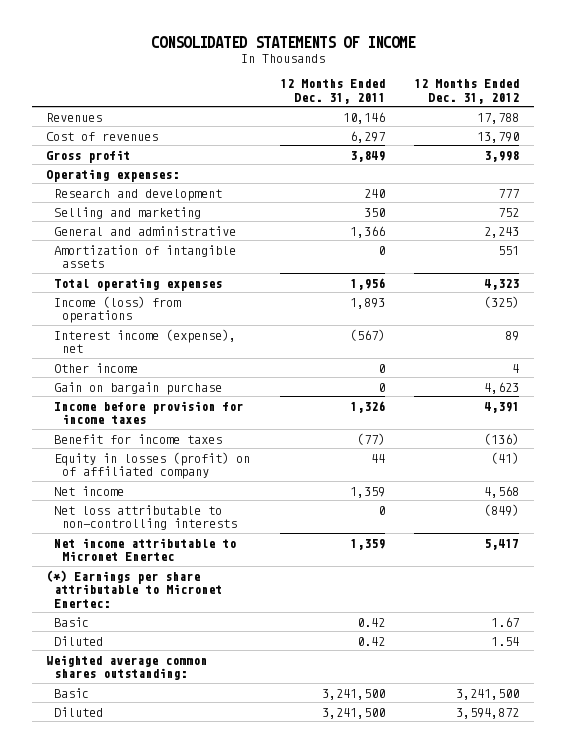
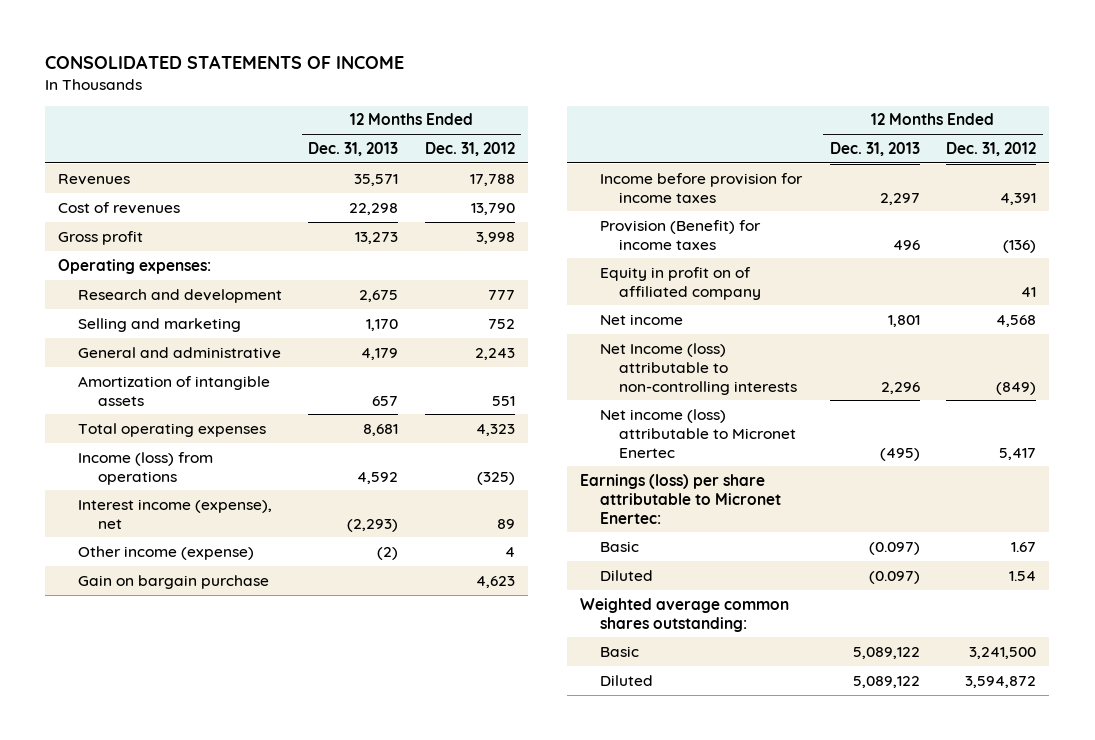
- | 12 Months Ended Dec. 31, 2011 | 12 Months Ended Dec. 31, 2012
+ | 12 Months Ended Dec. 31, 2013 | 12 Months Ended Dec. 31, 2012
- Other income | 0 | 4
+ Other income (expense) | (2) | 4
- Benefit for income taxes | (77) | (136)
- Equity in losses (profit) on of affiliated company | 44 | (41)
+ Provision (Benefit) for income taxes | 496 | (136)
+ Equity in profit on of affiliated company | | 41
- Net loss attributable to non-controlling interests | 0 | (849)
- Net income attributable to Micronet Enertec | 1,359 | 5,417
- (*) Earnings per share attributable to Micronet Enertec:
+ Net Income (loss) attributable to non-controlling interests | 2,296 | (849)
+ Net income (loss) attributable to Micronet Enertec | (495) | 5,417
+ Earnings (loss) per share attributable to Micronet Enertec:

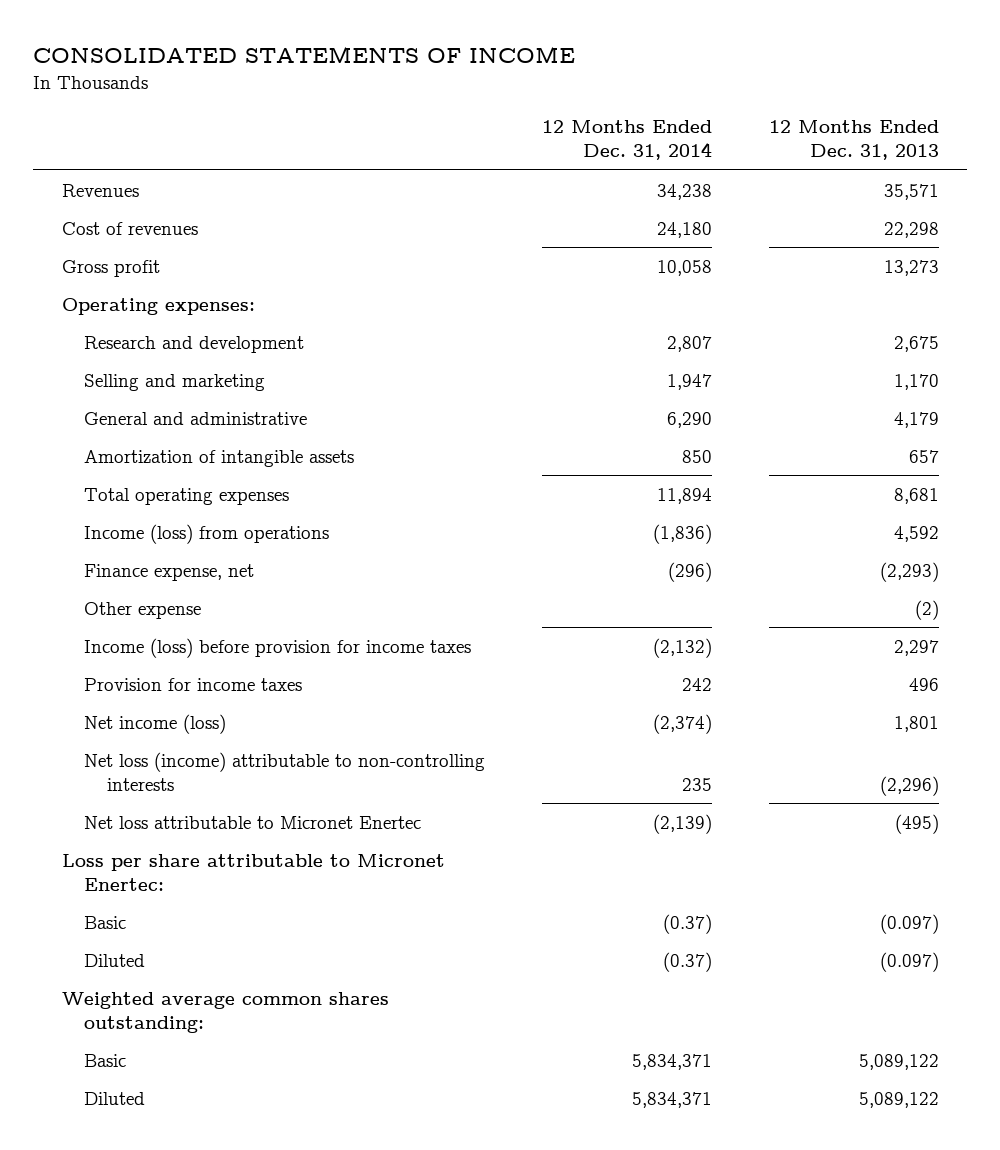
- | 12 Months Ended Dec. 31, 2013 | 12 Months Ended Dec. 31, 2012
+ | 12 Months Ended Dec. 31, 2014 | 12 Months Ended Dec. 31, 2013
- Interest income (expense), net | (2,293) | 89
- Other income (expense) | (2) | 4
- Gain on bargain purchase | | 4,623
- Income before provision for income taxes | 2,297 | 4,391
- Provision (Benefit) for income taxes | 496 | (136)
- Equity in profit on of affiliated company | | 41
- Net income | 1,801 | 4,568
- Net Income (loss) attributable to non-controlling interests | 2,296 | (849)
- Net income (loss) attributable to Micronet Enertec | (495) | 5,417
- Earnings (loss) per share attributable to Micronet Enertec:
+ Finance expense, net | (296) | (2,293)
+ Other expense | | (2)
+ Income (loss) before provision for income taxes | (2,132) | 2,297
+ Provision for income taxes | 242 | 496
+ Net income (loss) | (2,374) | 1,801
+ Net loss (income) attributable to non-controlling interests | 235 | (2,296)
+ Net loss attributable to Micronet Enertec | (2,139) | (495)
+ Loss per share attributable to Micronet Enertec:

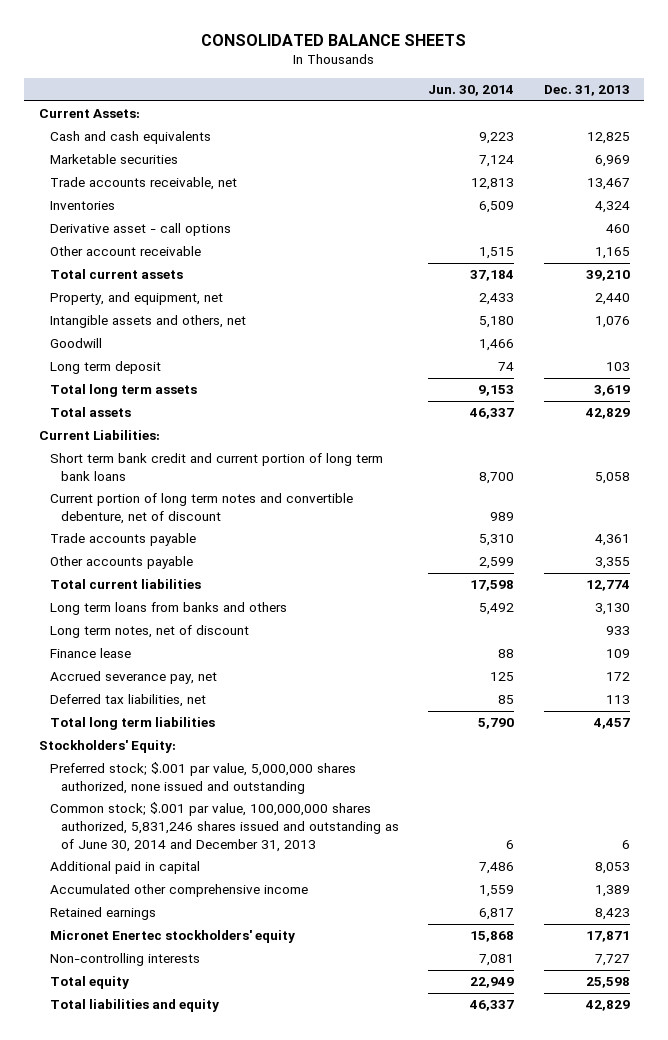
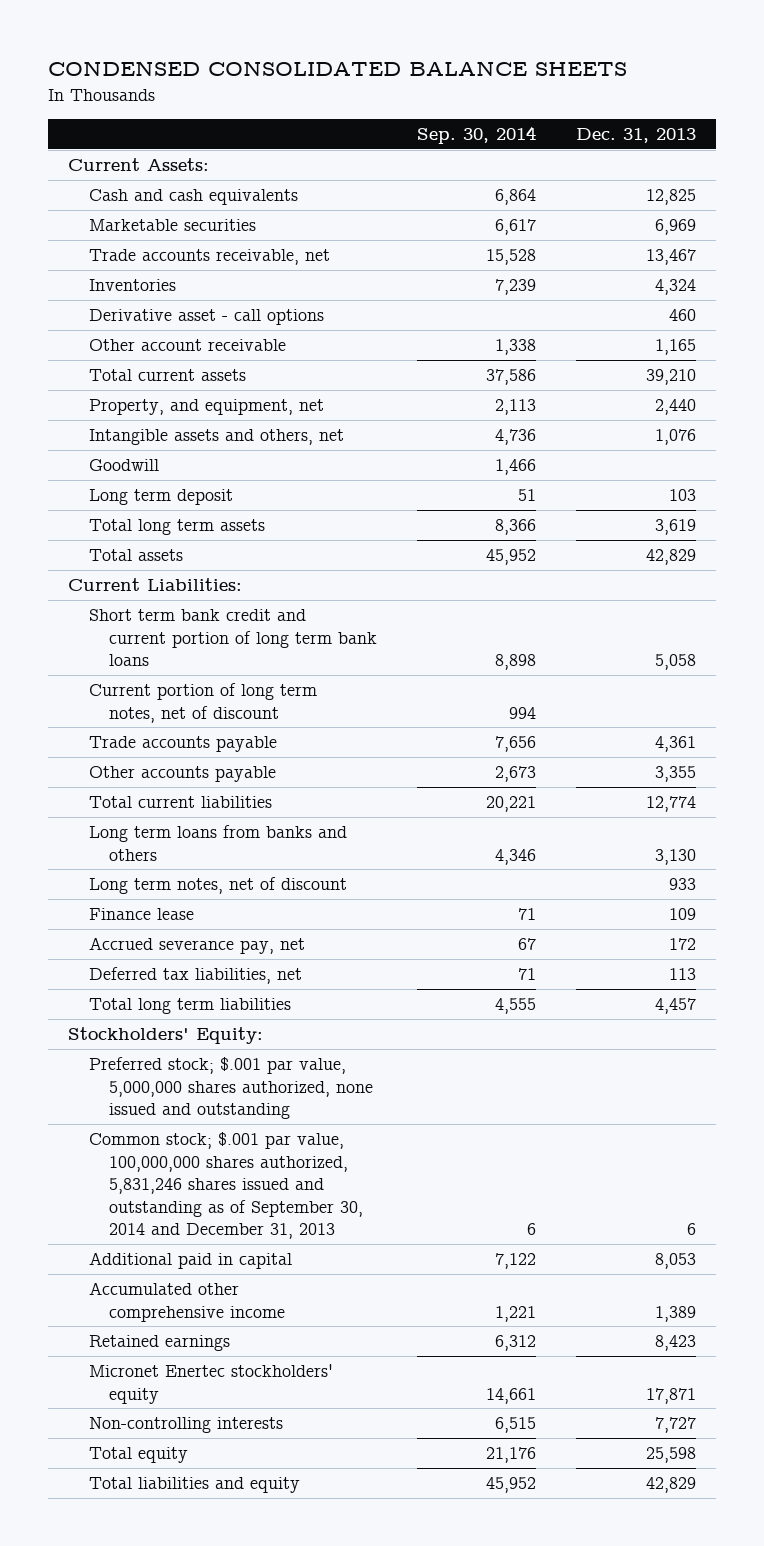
- CONSOLIDATED BALANCE SHEETS
+ CONDENSED CONSOLIDATED BALANCE SHEETS
- | Jun. 30, 2014 | Dec. 31, 2013
+ | Sep. 30, 2014 | Dec. 31, 2013
- Current portion of long term notes and convertible debenture, net of discount | 989 |
+ Current portion of long term notes, net of discount | 994 |
- Common stock; $.001 par value, 100,000,000 shares authorized, 5,831,246 shares issued and outstanding as of June 30, 2014 and December 31, 2013 | 6 | 6
+ Common stock; $.001 par value, 100,000,000 shares authorized, 5,831,246 shares issued and outstanding as of September 30, 2014 and December 31, 2013 | 6 | 6

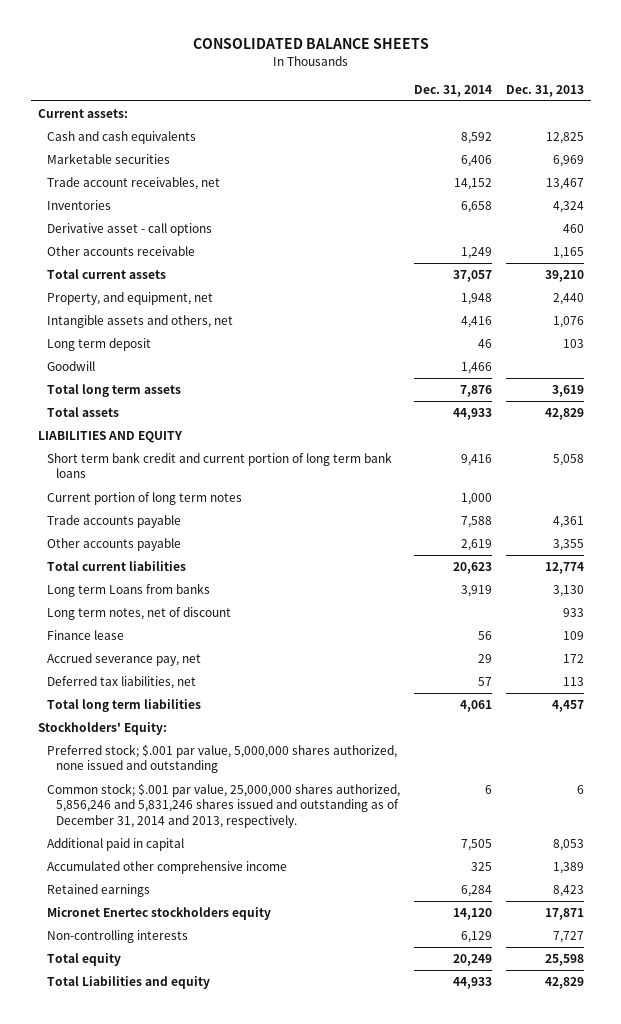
- CONDENSED CONSOLIDATED BALANCE SHEETS
+ CONSOLIDATED BALANCE SHEETS
- | Sep. 30, 2014 | Dec. 31, 2013
+ | Dec. 31, 2014 | Dec. 31, 2013
- Current Assets:
+ Current assets:
- Trade accounts receivable, net | 15,528 | 13,467
+ Trade account receivables, net | 14,152 | 13,467
- Other account receivable | 1,338 | 1,165
+ Other accounts receivable | 1,249 | 1,165
moved down: Goodwill | 1,466 |
- Current Liabilities:
+ LIABILITIES AND EQUITY
- Current portion of long term notes, net of discount | 994 |
+ Current portion of long term notes | 1,000 |
- Long term loans from banks and others | 4,346 | 3,130
+ Long term Loans from banks | 3,919 | 3,130
- Common stock; $.001 par value, 100,000,000 shares authorized, 5,831,246 shares issued and outstanding as of September 30, 2014 and December 31, 2013 | 6 | 6
+ Common stock; $.001 par value, 25,000,000 shares authorized, 5,856,246 and 5,831,246 shares issued and outstanding as of December 31, 2014 and 2013, respectively. | 6 | 6
- Micronet Enertec stockholders' equity | 14,661 | 17,871
+ Micronet Enertec stockholders equity | 14,120 | 17,871
- Total liabilities and equity | 45,952 | 42,829
+ Total Liabilities and equity | 44,933 | 42,829

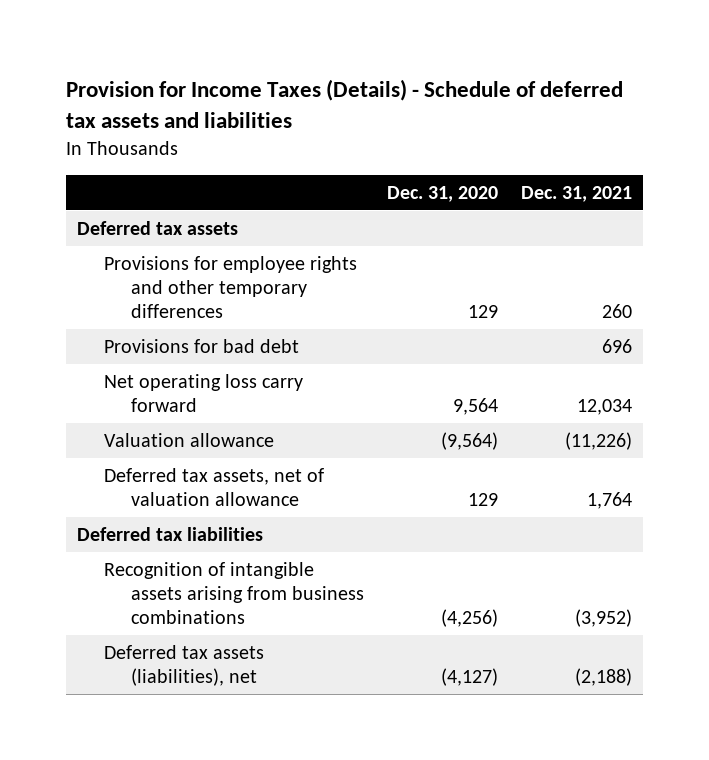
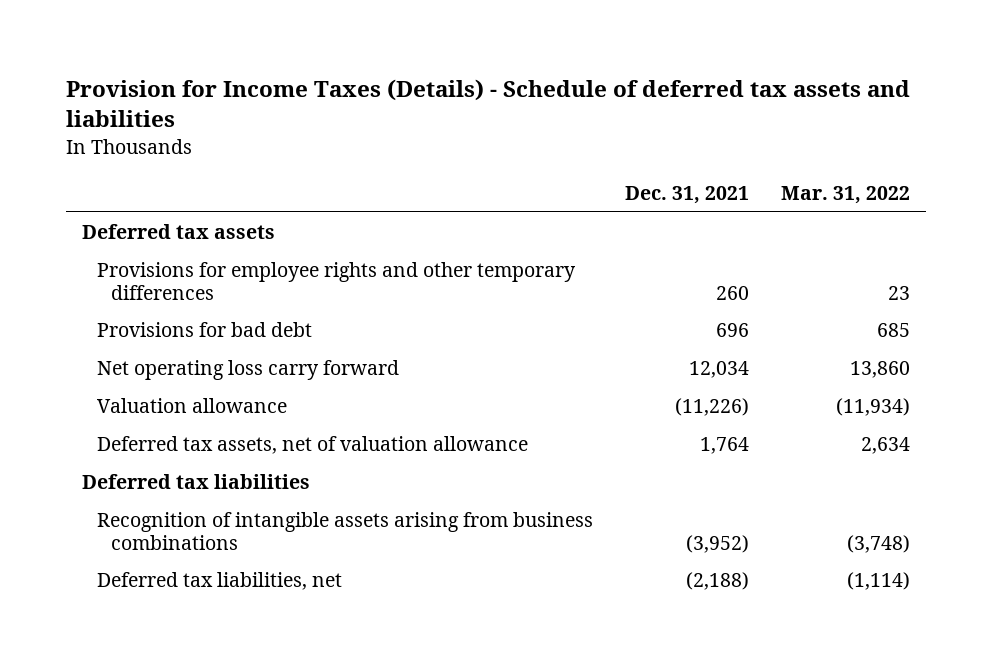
- | Dec. 31, 2020 | Dec. 31, 2021
+ | Dec. 31, 2021 | Mar. 31, 2022
- Deferred tax assets (liabilities), net | (4,127) | (2,188)
+ Deferred tax liabilities, net | (2,188) | (1,114)

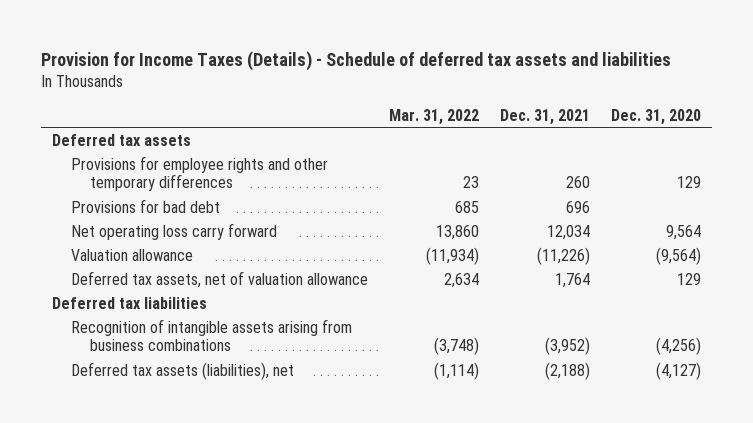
- | Dec. 31, 2021 | Mar. 31, 2022
+ | Mar. 31, 2022 | Dec. 31, 2021 | Dec. 31, 2020
- Deferred tax liabilities, net | (2,188) | (1,114)
+ Deferred tax assets (liabilities), net | (1,114) | (2,188) | (4,127)

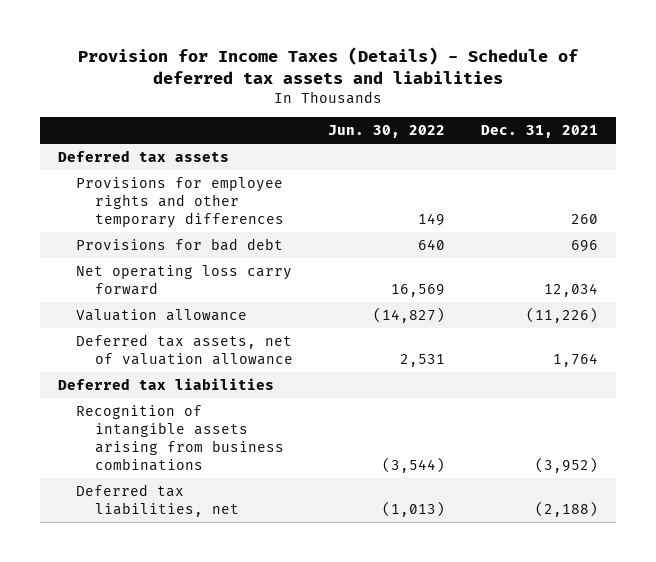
- | Mar. 31, 2022 | Dec. 31, 2021 | Dec. 31, 2020
+ | Jun. 30, 2022 | Dec. 31, 2021
- Deferred tax assets (liabilities), net | (1,114) | (2,188) | (4,127)
+ Deferred tax liabilities, net | (1,013) | (2,188)

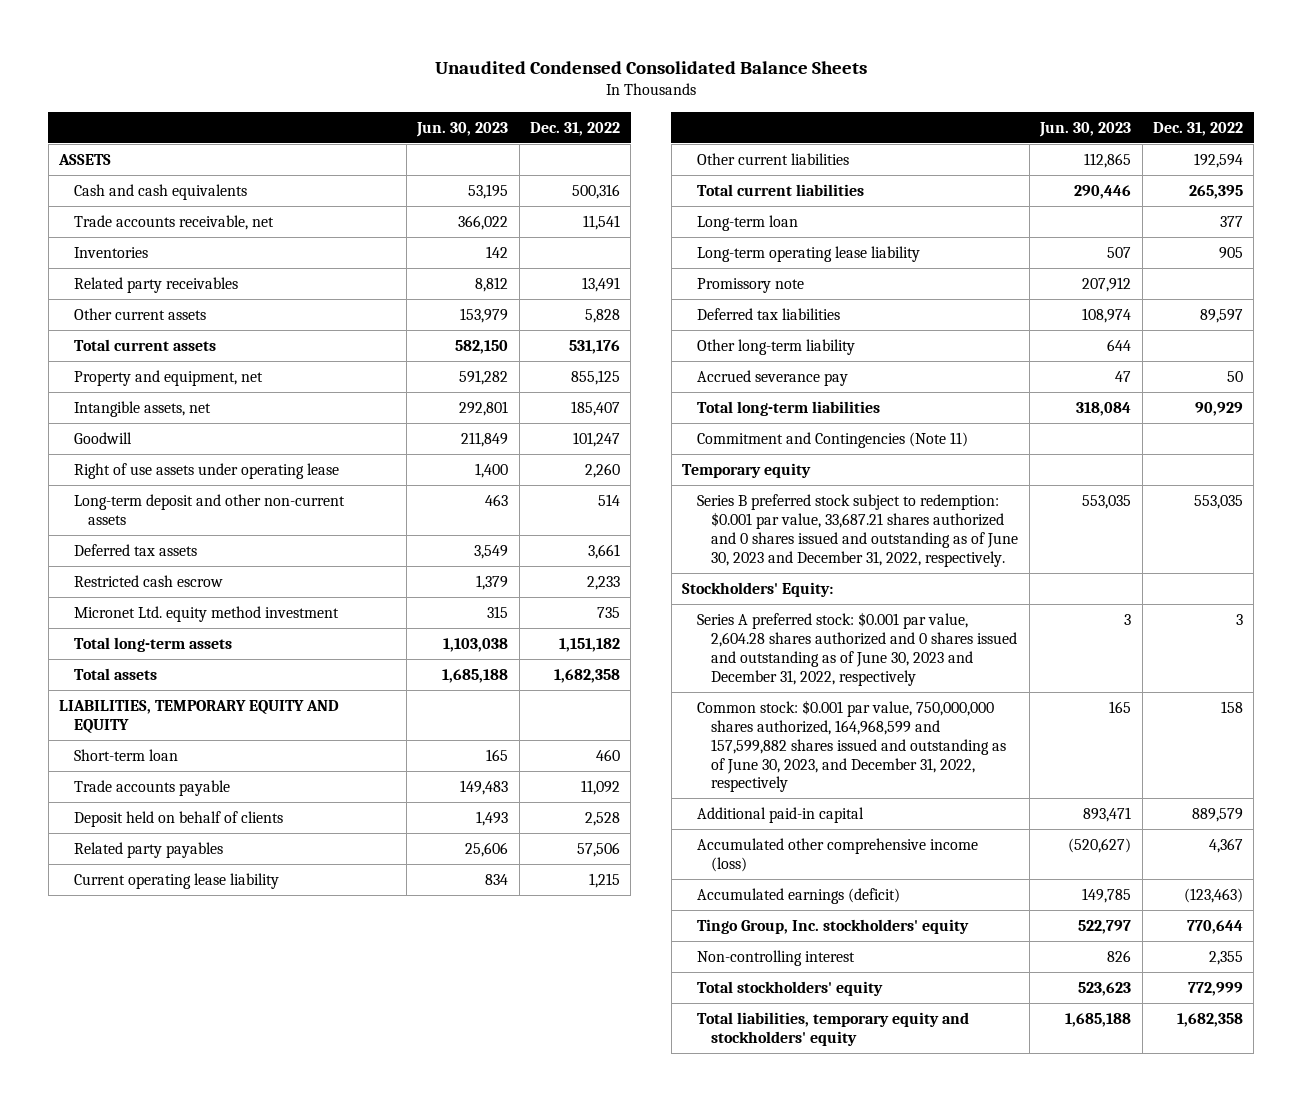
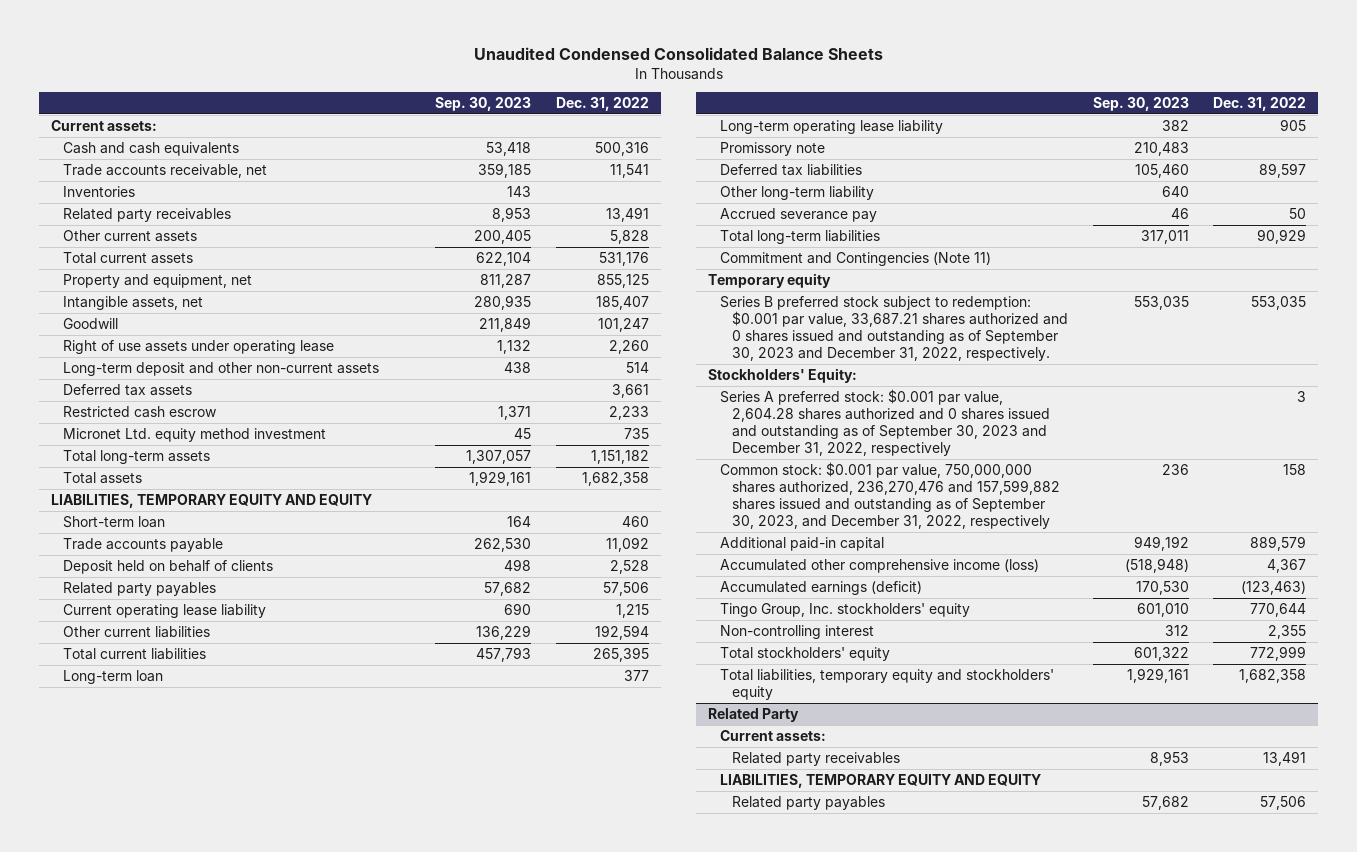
- | Jun. 30, 2023 | Dec. 31, 2022
+ | Sep. 30, 2023 | Dec. 31, 2022
- ASSETS
+ Current assets:
- Series B preferred stock subject to redemption: $0.001 par value, 33,687.21 shares authorized and 0 shares issued and outstanding as of June 30, 2023 and December 31, 2022, respectively. | 553,035 | 553,035
+ Series B preferred stock subject to redemption: $0.001 par value, 33,687.21 shares authorized and 0 shares issued and outstanding as of September 30, 2023 and December 31, 2022, respectively. | 553,035 | 553,035
- Series A preferred stock: $0.001 par value, 2,604.28 shares authorized and 0 shares issued and outstanding as of June 30, 2023 and December 31, 2022, respectively | 3 | 3
- Common stock: $0.001 par value, 750,000,000 shares authorized, 164,968,599 and 157,599,882 shares issued and outstanding as of June 30, 2023, and December 31, 2022, respectively | 165 | 158
+ Series A preferred stock: $0.001 par value, 2,604.28 shares authorized and 0 shares issued and outstanding as of September 30, 2023 and December 31, 2022, respectively | | 3
+ Common stock: $0.001 par value, 750,000,000 shares authorized, 236,270,476 and 157,599,882 shares issued and outstanding as of September 30, 2023, and December 31, 2022, respectively | 236 | 158
+ Related Party
+ Current assets:
+ Related party receivables | 8,953 | 13,491
+ LIABILITIES, TEMPORARY EQUITY AND EQUITY
+ Related party payables | 57,682 | 57,506

